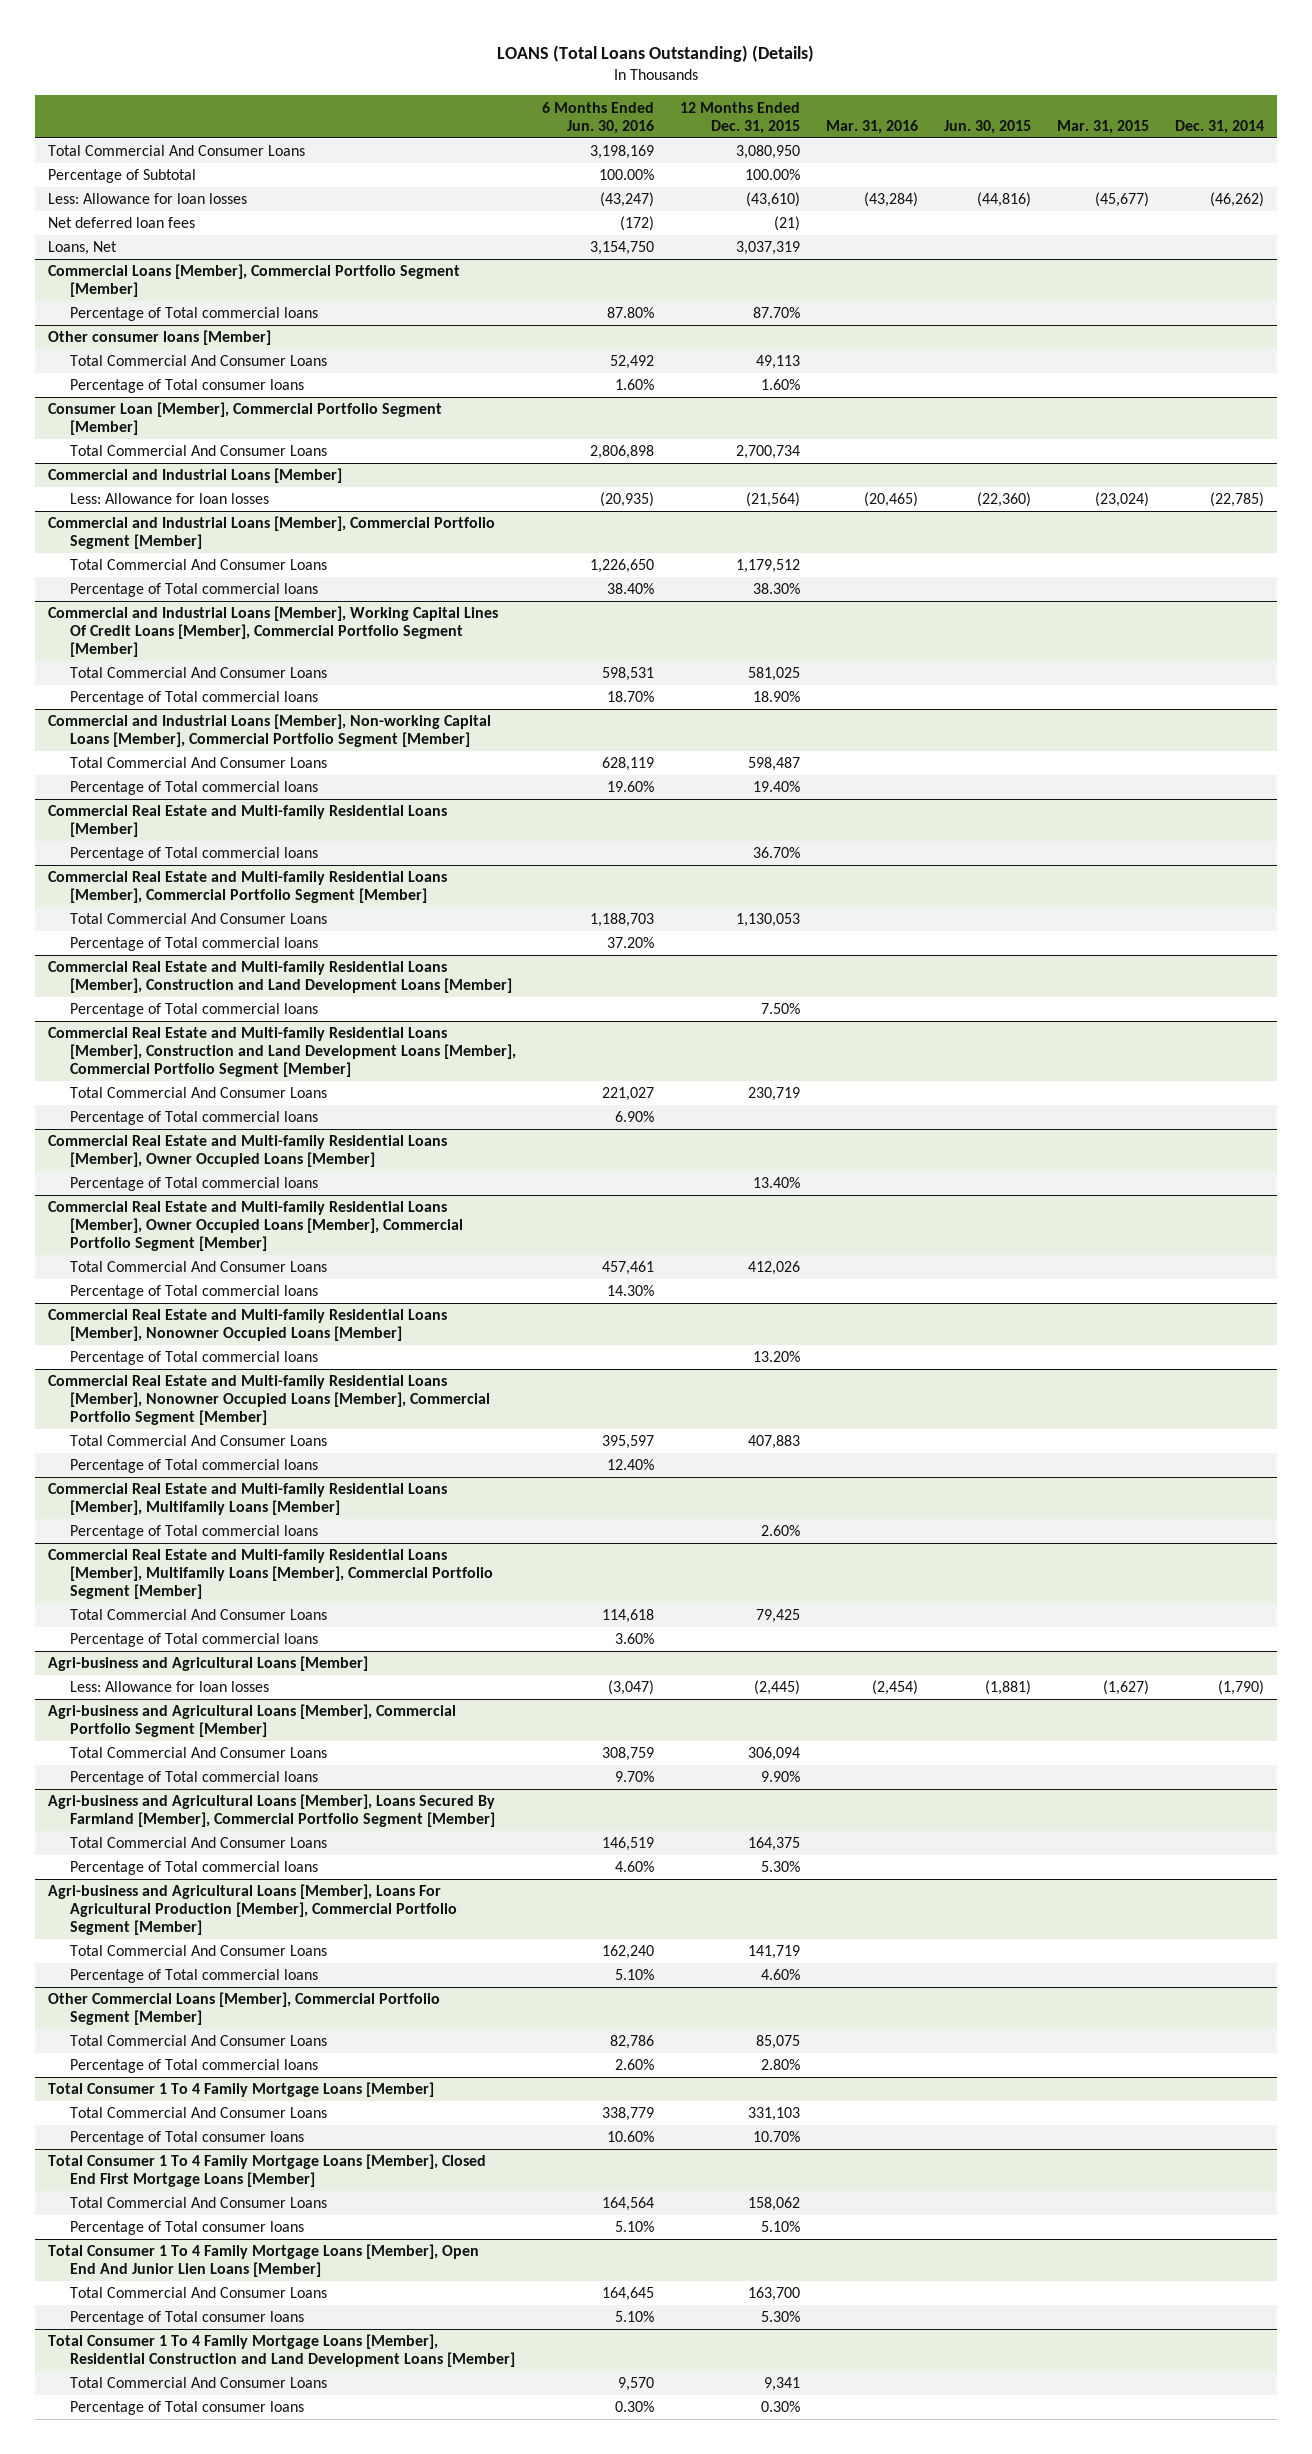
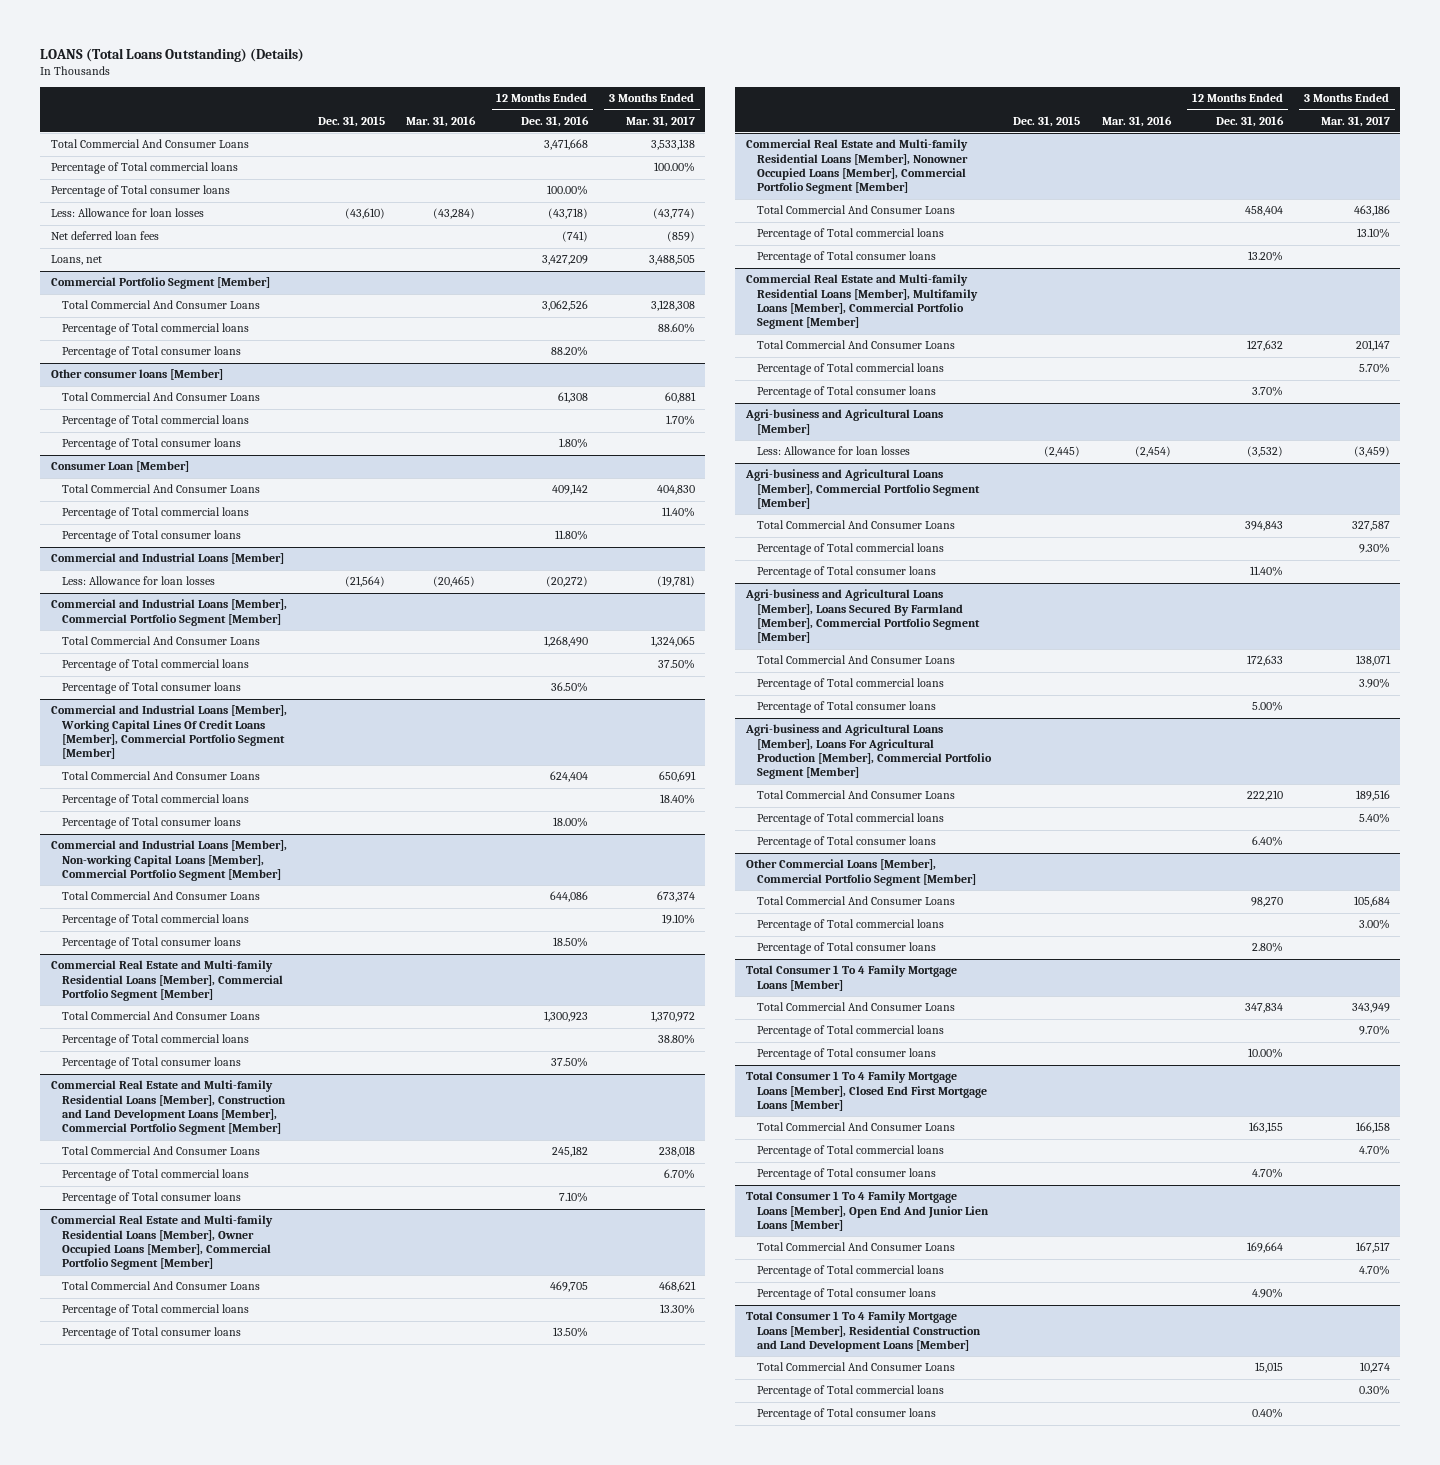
- | 6 Months Ended Jun. 30, 2016 | 12 Months Ended Dec. 31, 2015 | Mar. 31, 2016 | Jun. 30, 2015 | Mar. 31, 2015 | Dec. 31, 2014
+ | Dec. 31, 2015 | Mar. 31, 2016 | 12 Months Ended Dec. 31, 2016 | 3 Months Ended Mar. 31, 2017
- Percentage of Subtotal | 100.00% | 100.00% | | | |
+ Percentage of Total commercial loans | | | | 100.00%
+ Percentage of Total consumer loans | | | 100.00% |
- Loans, Net | 3,154,750 | 3,037,319 | | | |
- Commercial Loans [Member], Commercial Portfolio Segment [Member]
+ Loans, net | | | 3,427,209 | 3,488,505
+ Commercial Portfolio Segment [Member]
+ Total Commercial And Consumer Loans | | | 3,062,526 | 3,128,308
+ Percentage of Total consumer loans | | | 88.20% |
@ Other consumer loans [Member]
+ Percentage of Total commercial loans | | | | 1.70%
- Consumer Loan [Member], Commercial Portfolio Segment [Member]
+ Consumer Loan [Member]
+ Percentage of Total commercial loans | | | | 11.40%
+ Percentage of Total consumer loans | | | 11.80% |
@ Commercial and Industrial Loans [Member], Commercial Portfolio Segment [Member]
+ Percentage of Total consumer loans | | | 36.50% |
@ Commercial and Industrial Loans [Member], Working Capital Lines Of Credit Loans [Member], Commercial Portfolio Segment [Member]
+ Percentage of Total consumer loans | | | 18.00% |
- Commercial Real Estate and Multi-family Residential Loans [Member]
- Percentage of Total commercial loans | | 36.70% | | | |
@ Commercial and Industrial Loans [Member], Non-working Capital Loans [Member], Commercial Portfolio Segment [Member]
+ Percentage of Total consumer loans | | | 18.50% |
- Commercial Real Estate and Multi-family Residential Loans [Member], Construction and Land Development Loans [Member]
- Percentage of Total commercial loans | | 7.50% | | | |
@ Commercial Real Estate and Multi-family Residential Loans [Member], Commercial Portfolio Segment [Member]
+ Percentage of Total consumer loans | | | 37.50% |
- Commercial Real Estate and Multi-family Residential Loans [Member], Owner Occupied Loans [Member]
- Percentage of Total commercial loans | | 13.40% | | | |
@ Commercial Real Estate and Multi-family Residential Loans [Member], Construction and Land Development Loans [Member], Commercial Portfolio Segment [Member]
+ Percentage of Total consumer loans | | | 7.10% |
- Commercial Real Estate and Multi-family Residential Loans [Member], Nonowner Occupied Loans [Member]
- Percentage of Total commercial loans | | 13.20% | | | |
@ Commercial Real Estate and Multi-family Residential Loans [Member], Owner Occupied Loans [Member], Commercial Portfolio Segment [Member]
+ Percentage of Total consumer loans | | | 13.50% |
- Commercial Real Estate and Multi-family Residential Loans [Member], Multifamily Loans [Member]
- Percentage of Total commercial loans | | 2.60% | | | |
@ Commercial Real Estate and Multi-family Residential Loans [Member], Nonowner Occupied Loans [Member], Commercial Portfolio Segment [Member]
+ Percentage of Total consumer loans | | | 13.20% |
@ Commercial Real Estate and Multi-family Residential Loans [Member], Multifamily Loans [Member], Commercial Portfolio Segment [Member]
+ Percentage of Total consumer loans | | | 3.70% |
@ Agri-business and Agricultural Loans [Member], Commercial Portfolio Segment [Member]
+ Percentage of Total consumer loans | | | 11.40% |
@ Agri-business and Agricultural Loans [Member], Loans Secured By Farmland [Member], Commercial Portfolio Segment [Member]
+ Percentage of Total consumer loans | | | 5.00% |
@ Agri-business and Agricultural Loans [Member], Loans For Agricultural Production [Member], Commercial Portfolio Segment [Member]
+ Percentage of Total consumer loans | | | 6.40% |
@ Other Commercial Loans [Member], Commercial Portfolio Segment [Member]
+ Percentage of Total consumer loans | | | 2.80% |
@ Total Consumer 1 To 4 Family Mortgage Loans [Member]
+ Percentage of Total commercial loans | | | | 9.70%
@ Total Consumer 1 To 4 Family Mortgage Loans [Member], Closed End First Mortgage Loans [Member]
+ Percentage of Total commercial loans | | | | 4.70%
@ Total Consumer 1 To 4 Family Mortgage Loans [Member], Open End And Junior Lien Loans [Member]
+ Percentage of Total commercial loans | | | | 4.70%
@ Total Consumer 1 To 4 Family Mortgage Loans [Member], Residential Construction and Land Development Loans [Member]
+ Percentage of Total commercial loans | | | | 0.30%

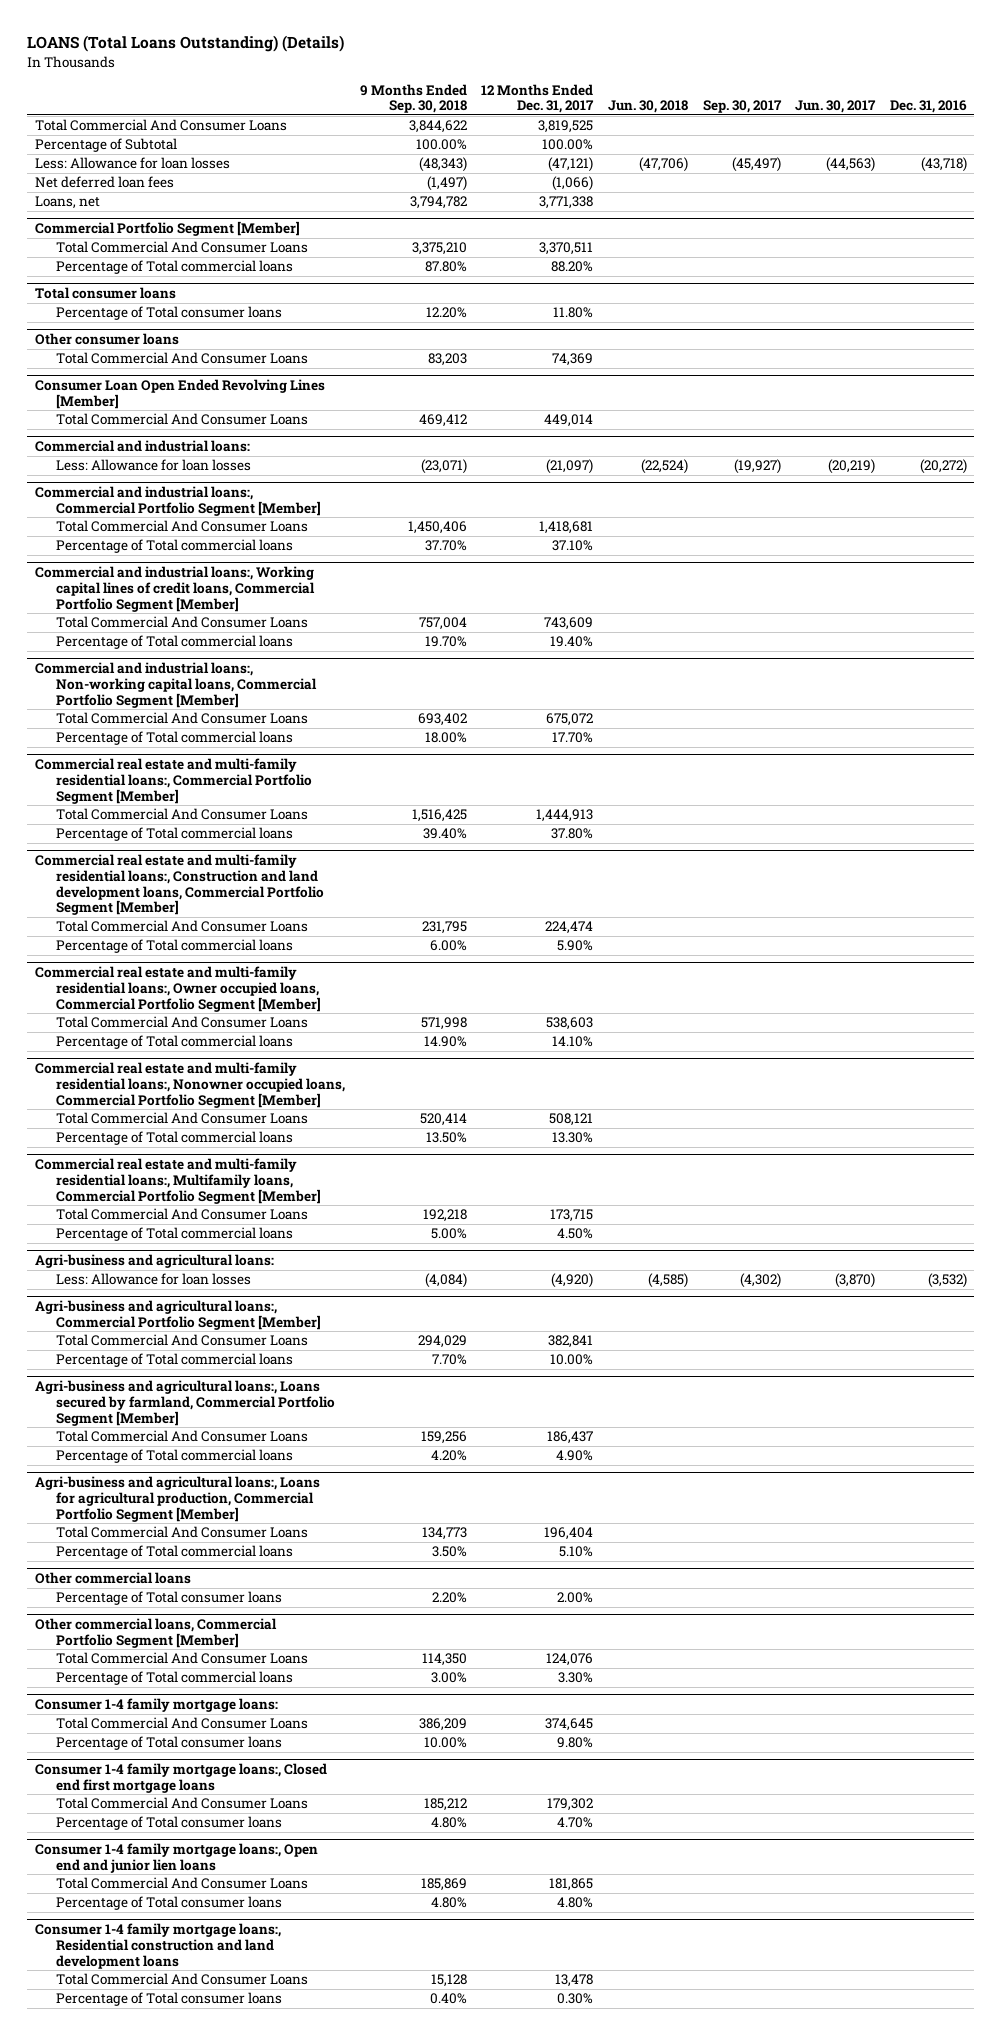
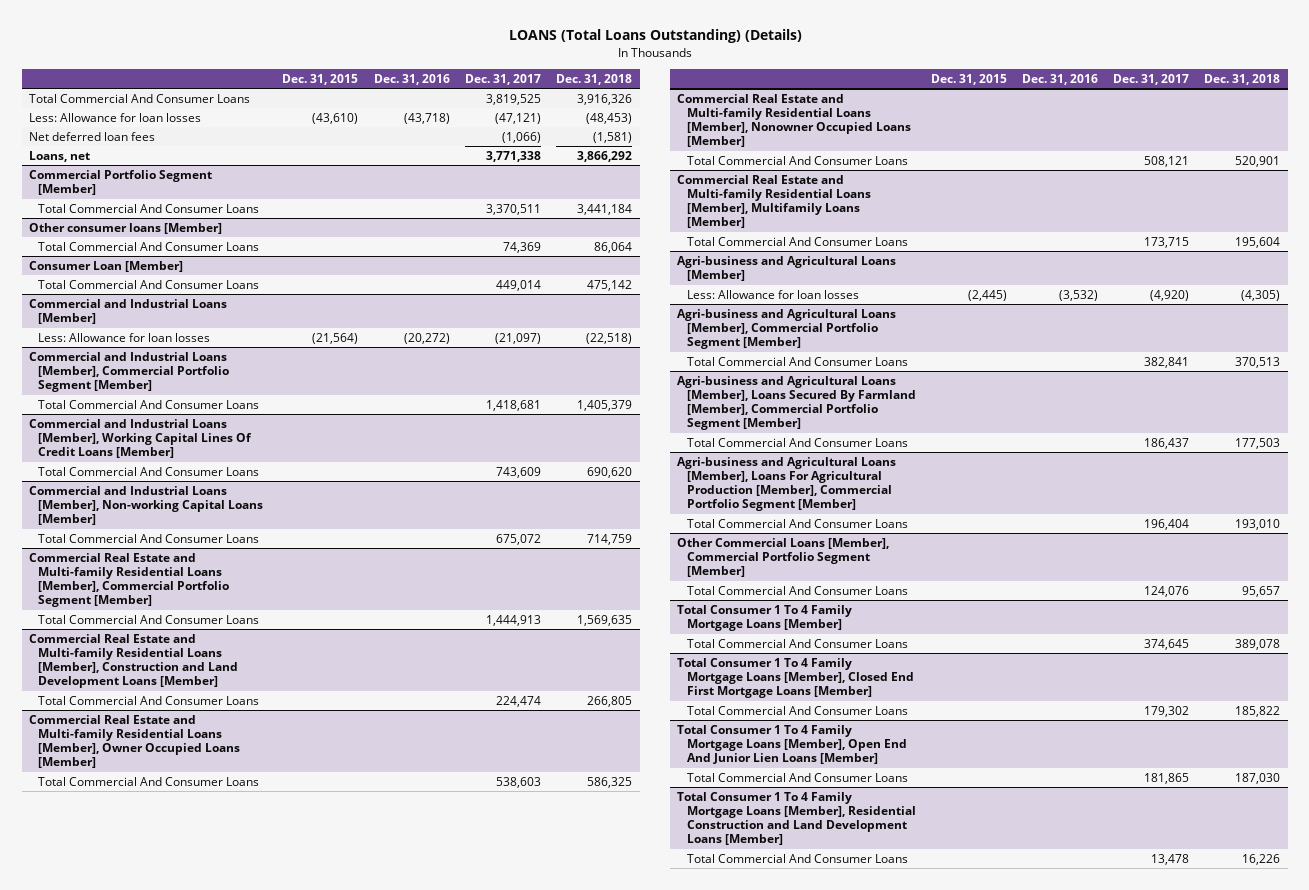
- | 9 Months Ended Sep. 30, 2018 | 12 Months Ended Dec. 31, 2017 | Jun. 30, 2018 | Sep. 30, 2017 | Jun. 30, 2017 | Dec. 31, 2016
+ | Dec. 31, 2015 | Dec. 31, 2016 | Dec. 31, 2017 | Dec. 31, 2018
- Percentage of Subtotal | 100.00% | 100.00% | | | |
@ Commercial Portfolio Segment [Member]
- Percentage of Total commercial loans | 87.80% | 88.20% | | | |
- Total consumer loans
- Percentage of Total consumer loans | 12.20% | 11.80% | | | |
- Other consumer loans
+ Other consumer loans [Member]
- Consumer Loan Open Ended Revolving Lines [Member]
+ Consumer Loan [Member]
- Commercial and industrial loans:
+ Commercial and Industrial Loans [Member]
- Commercial and industrial loans:, Commercial Portfolio Segment [Member]
+ Commercial and Industrial Loans [Member], Commercial Portfolio Segment [Member]
- Percentage of Total commercial loans | 37.70% | 37.10% | | | |
- Commercial and industrial loans:, Working capital lines of credit loans, Commercial Portfolio Segment [Member]
+ Commercial and Industrial Loans [Member], Working Capital Lines Of Credit Loans [Member]
- Percentage of Total commercial loans | 19.70% | 19.40% | | | |
- Commercial and industrial loans:, Non-working capital loans, Commercial Portfolio Segment [Member]
+ Commercial and Industrial Loans [Member], Non-working Capital Loans [Member]
- Percentage of Total commercial loans | 18.00% | 17.70% | | | |
- Commercial real estate and multi-family residential loans:, Commercial Portfolio Segment [Member]
+ Commercial Real Estate and Multi-family Residential Loans [Member], Commercial Portfolio Segment [Member]
- Percentage of Total commercial loans | 39.40% | 37.80% | | | |
- Commercial real estate and multi-family residential loans:, Construction and land development loans, Commercial Portfolio Segment [Member]
+ Commercial Real Estate and Multi-family Residential Loans [Member], Construction and Land Development Loans [Member]
- Percentage of Total commercial loans | 6.00% | 5.90% | | | |
- Commercial real estate and multi-family residential loans:, Owner occupied loans, Commercial Portfolio Segment [Member]
+ Commercial Real Estate and Multi-family Residential Loans [Member], Owner Occupied Loans [Member]
- Percentage of Total commercial loans | 14.90% | 14.10% | | | |
- Commercial real estate and multi-family residential loans:, Nonowner occupied loans, Commercial Portfolio Segment [Member]
+ Commercial Real Estate and Multi-family Residential Loans [Member], Nonowner Occupied Loans [Member]
- Percentage of Total commercial loans | 13.50% | 13.30% | | | |
- Commercial real estate and multi-family residential loans:, Multifamily loans, Commercial Portfolio Segment [Member]
+ Commercial Real Estate and Multi-family Residential Loans [Member], Multifamily Loans [Member]
- Percentage of Total commercial loans | 5.00% | 4.50% | | | |
- Agri-business and agricultural loans:
+ Agri-business and Agricultural Loans [Member]
- Agri-business and agricultural loans:, Commercial Portfolio Segment [Member]
+ Agri-business and Agricultural Loans [Member], Commercial Portfolio Segment [Member]
- Percentage of Total commercial loans | 7.70% | 10.00% | | | |
- Agri-business and agricultural loans:, Loans secured by farmland, Commercial Portfolio Segment [Member]
+ Agri-business and Agricultural Loans [Member], Loans Secured By Farmland [Member], Commercial Portfolio Segment [Member]
- Percentage of Total commercial loans | 4.20% | 4.90% | | | |
- Agri-business and agricultural loans:, Loans for agricultural production, Commercial Portfolio Segment [Member]
+ Agri-business and Agricultural Loans [Member], Loans For Agricultural Production [Member], Commercial Portfolio Segment [Member]
- Percentage of Total commercial loans | 3.50% | 5.10% | | | |
- Other commercial loans
- Percentage of Total consumer loans | 2.20% | 2.00% | | | |
- Other commercial loans, Commercial Portfolio Segment [Member]
+ Other Commercial Loans [Member], Commercial Portfolio Segment [Member]
- Percentage of Total commercial loans | 3.00% | 3.30% | | | |
- Consumer 1-4 family mortgage loans:
+ Total Consumer 1 To 4 Family Mortgage Loans [Member]
- Percentage of Total consumer loans | 10.00% | 9.80% | | | |
- Consumer 1-4 family mortgage loans:, Closed end first mortgage loans
+ Total Consumer 1 To 4 Family Mortgage Loans [Member], Closed End First Mortgage Loans [Member]
- Percentage of Total consumer loans | 4.80% | 4.70% | | | |
- Consumer 1-4 family mortgage loans:, Open end and junior lien loans
+ Total Consumer 1 To 4 Family Mortgage Loans [Member], Open End And Junior Lien Loans [Member]
- Percentage of Total consumer loans | 4.80% | 4.80% | | | |
- Consumer 1-4 family mortgage loans:, Residential construction and land development loans
+ Total Consumer 1 To 4 Family Mortgage Loans [Member], Residential Construction and Land Development Loans [Member]
- Percentage of Total consumer loans | 0.40% | 0.30% | | | |

